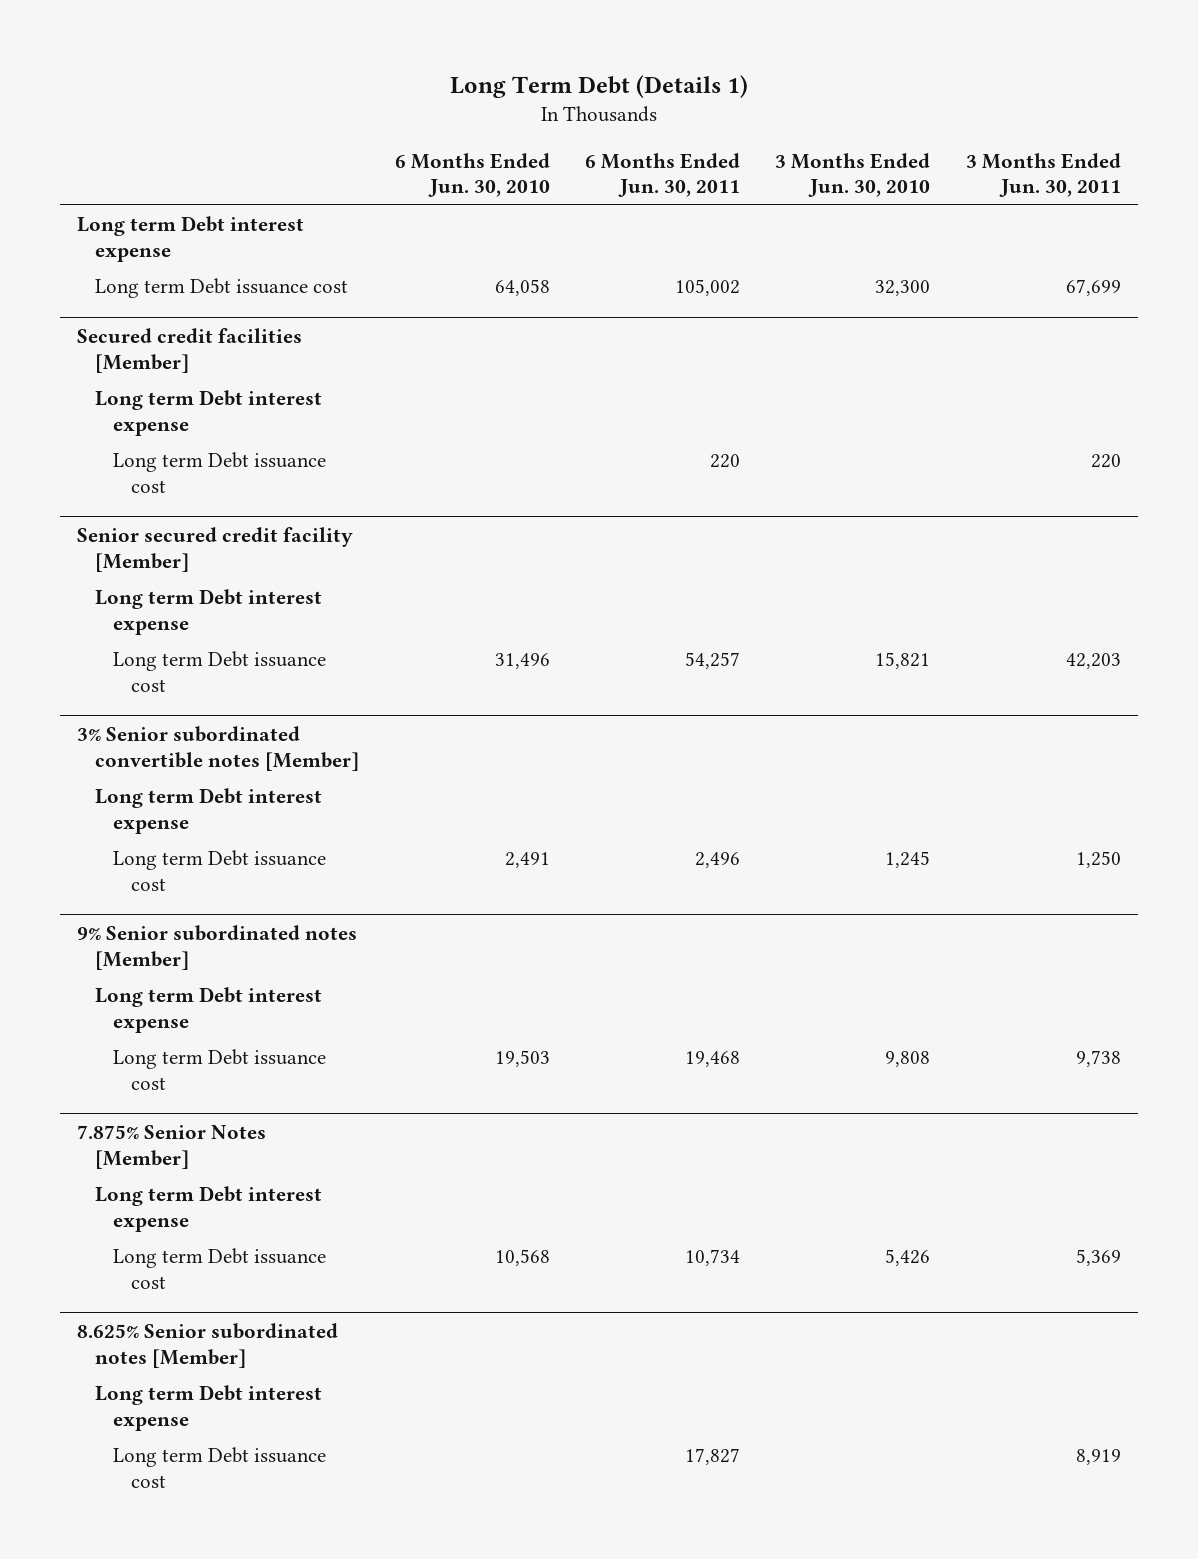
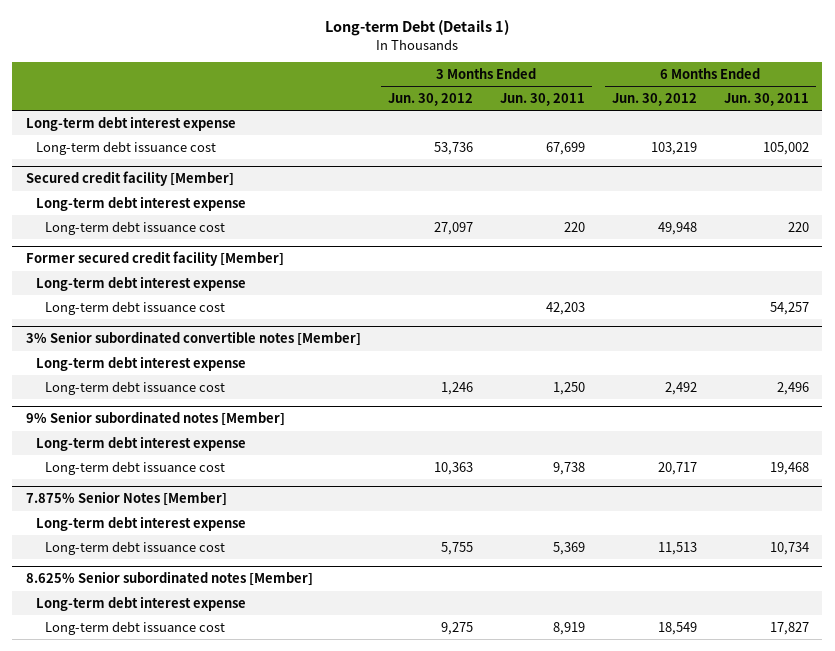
- Long Term Debt (Details 1)
+ Long-term Debt (Details 1)
- | 6 Months Ended Jun. 30, 2010 | 6 Months Ended Jun. 30, 2011 | 3 Months Ended Jun. 30, 2010 | 3 Months Ended Jun. 30, 2011
+ | 3 Months Ended Jun. 30, 2012 | 3 Months Ended Jun. 30, 2011 | 6 Months Ended Jun. 30, 2012 | 6 Months Ended Jun. 30, 2011
- Long term Debt interest expense
- Long term Debt issuance cost | 64,058 | 105,002 | 32,300 | 67,699
- Secured credit facilities [Member]
- Long term Debt interest expense
- Long term Debt issuance cost | | 220 | | 220
- Senior secured credit facility [Member]
- Long term Debt interest expense
- Long term Debt issuance cost | 31,496 | 54,257 | 15,821 | 42,203
+ Long-term debt interest expense
+ Long-term debt issuance cost | 53,736 | 67,699 | 103,219 | 105,002
+ Secured credit facility [Member]
+ Long-term debt interest expense
+ Long-term debt issuance cost | 27,097 | 220 | 49,948 | 220
+ Former secured credit facility [Member]
+ Long-term debt interest expense
+ Long-term debt issuance cost | | 42,203 | | 54,257
@ 3% Senior subordinated convertible notes [Member]
- Long term Debt interest expense
- Long term Debt issuance cost | 2,491 | 2,496 | 1,245 | 1,250
+ Long-term debt interest expense
+ Long-term debt issuance cost | 1,246 | 1,250 | 2,492 | 2,496
@ 9% Senior subordinated notes [Member]
- Long term Debt interest expense
- Long term Debt issuance cost | 19,503 | 19,468 | 9,808 | 9,738
+ Long-term debt interest expense
+ Long-term debt issuance cost | 10,363 | 9,738 | 20,717 | 19,468
@ 7.875% Senior Notes [Member]
- Long term Debt interest expense
- Long term Debt issuance cost | 10,568 | 10,734 | 5,426 | 5,369
+ Long-term debt interest expense
+ Long-term debt issuance cost | 5,755 | 5,369 | 11,513 | 10,734
@ 8.625% Senior subordinated notes [Member]
- Long term Debt interest expense
- Long term Debt issuance cost | | 17,827 | | 8,919
+ Long-term debt interest expense
+ Long-term debt issuance cost | 9,275 | 8,919 | 18,549 | 17,827

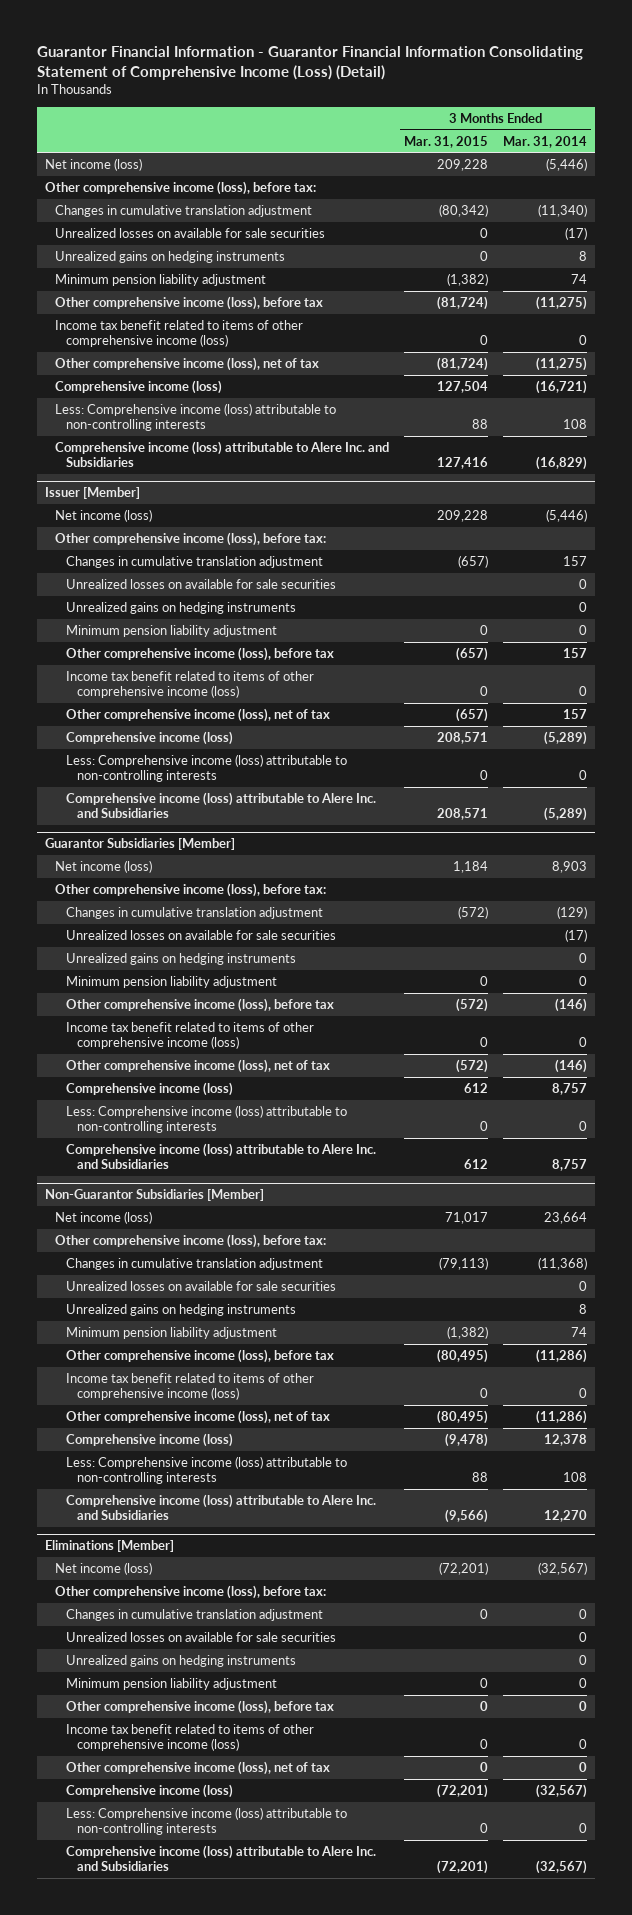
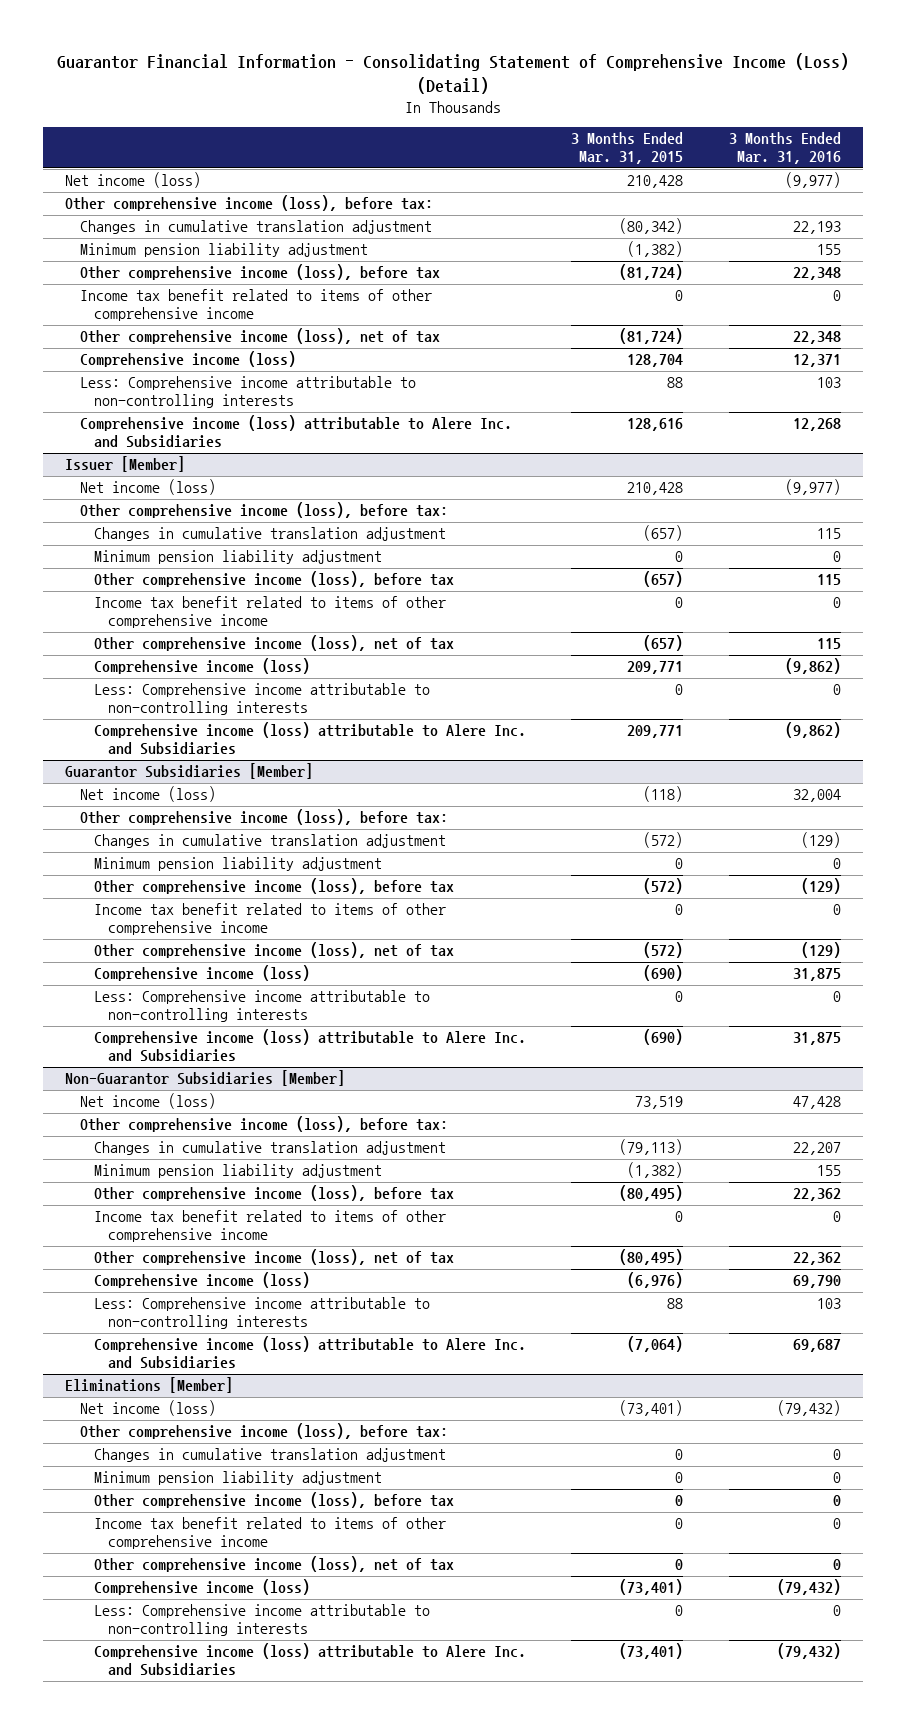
- Guarantor Financial Information - Guarantor Financial Information Consolidating Statement of Comprehensive Income (Loss) (Detail)
+ Guarantor Financial Information - Consolidating Statement of Comprehensive Income (Loss) (Detail)
- | 3 Months Ended Mar. 31, 2015 | 3 Months Ended Mar. 31, 2014
+ | 3 Months Ended Mar. 31, 2015 | 3 Months Ended Mar. 31, 2016
- Net income (loss) | 209,228 | (5,446)
+ Net income (loss) | 210,428 | (9,977)
- Unrealized losses on available for sale securities | 0 | (17)
- Unrealized gains on hedging instruments | 0 | 8
- Income tax benefit related to items of other comprehensive income (loss) | 0 | 0
+ Income tax benefit related to items of other comprehensive income | 0 | 0
- Comprehensive income (loss) | 127,504 | (16,721)
- Less: Comprehensive income (loss) attributable to non-controlling interests | 88 | 108
- Comprehensive income (loss) attributable to Alere Inc. and Subsidiaries | 127,416 | (16,829)
+ Comprehensive income (loss) | 128,704 | 12,371
+ Less: Comprehensive income attributable to non-controlling interests | 88 | 103
+ Comprehensive income (loss) attributable to Alere Inc. and Subsidiaries | 128,616 | 12,268
@ Issuer [Member]
- Net income (loss) | 209,228 | (5,446)
+ Net income (loss) | 210,428 | (9,977)
- Unrealized losses on available for sale securities | | 0
- Unrealized gains on hedging instruments | | 0
- Income tax benefit related to items of other comprehensive income (loss) | 0 | 0
+ Income tax benefit related to items of other comprehensive income | 0 | 0
- Comprehensive income (loss) | 208,571 | (5,289)
- Less: Comprehensive income (loss) attributable to non-controlling interests | 0 | 0
- Comprehensive income (loss) attributable to Alere Inc. and Subsidiaries | 208,571 | (5,289)
+ Comprehensive income (loss) | 209,771 | (9,862)
+ Less: Comprehensive income attributable to non-controlling interests | 0 | 0
+ Comprehensive income (loss) attributable to Alere Inc. and Subsidiaries | 209,771 | (9,862)
@ Guarantor Subsidiaries [Member]
- Net income (loss) | 1,184 | 8,903
+ Net income (loss) | (118) | 32,004
- Unrealized losses on available for sale securities | | (17)
- Unrealized gains on hedging instruments | | 0
- Income tax benefit related to items of other comprehensive income (loss) | 0 | 0
+ Income tax benefit related to items of other comprehensive income | 0 | 0
- Comprehensive income (loss) | 612 | 8,757
- Less: Comprehensive income (loss) attributable to non-controlling interests | 0 | 0
- Comprehensive income (loss) attributable to Alere Inc. and Subsidiaries | 612 | 8,757
+ Comprehensive income (loss) | (690) | 31,875
+ Less: Comprehensive income attributable to non-controlling interests | 0 | 0
+ Comprehensive income (loss) attributable to Alere Inc. and Subsidiaries | (690) | 31,875
@ Non-Guarantor Subsidiaries [Member]
- Net income (loss) | 71,017 | 23,664
+ Net income (loss) | 73,519 | 47,428
- Unrealized losses on available for sale securities | | 0
- Unrealized gains on hedging instruments | | 8
- Income tax benefit related to items of other comprehensive income (loss) | 0 | 0
+ Income tax benefit related to items of other comprehensive income | 0 | 0
- Comprehensive income (loss) | (9,478) | 12,378
- Less: Comprehensive income (loss) attributable to non-controlling interests | 88 | 108
- Comprehensive income (loss) attributable to Alere Inc. and Subsidiaries | (9,566) | 12,270
+ Comprehensive income (loss) | (6,976) | 69,790
+ Less: Comprehensive income attributable to non-controlling interests | 88 | 103
+ Comprehensive income (loss) attributable to Alere Inc. and Subsidiaries | (7,064) | 69,687
@ Eliminations [Member]
- Net income (loss) | (72,201) | (32,567)
+ Net income (loss) | (73,401) | (79,432)
- Unrealized losses on available for sale securities | | 0
- Unrealized gains on hedging instruments | | 0
- Income tax benefit related to items of other comprehensive income (loss) | 0 | 0
+ Income tax benefit related to items of other comprehensive income | 0 | 0
- Comprehensive income (loss) | (72,201) | (32,567)
- Less: Comprehensive income (loss) attributable to non-controlling interests | 0 | 0
- Comprehensive income (loss) attributable to Alere Inc. and Subsidiaries | (72,201) | (32,567)
+ Comprehensive income (loss) | (73,401) | (79,432)
+ Less: Comprehensive income attributable to non-controlling interests | 0 | 0
+ Comprehensive income (loss) attributable to Alere Inc. and Subsidiaries | (73,401) | (79,432)

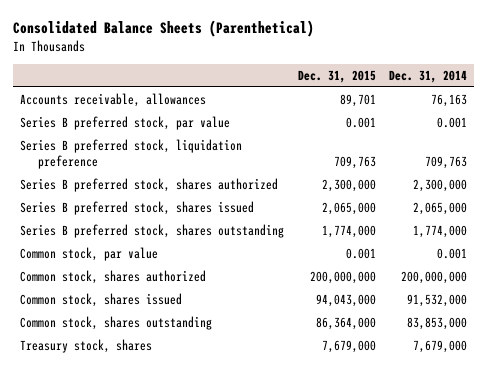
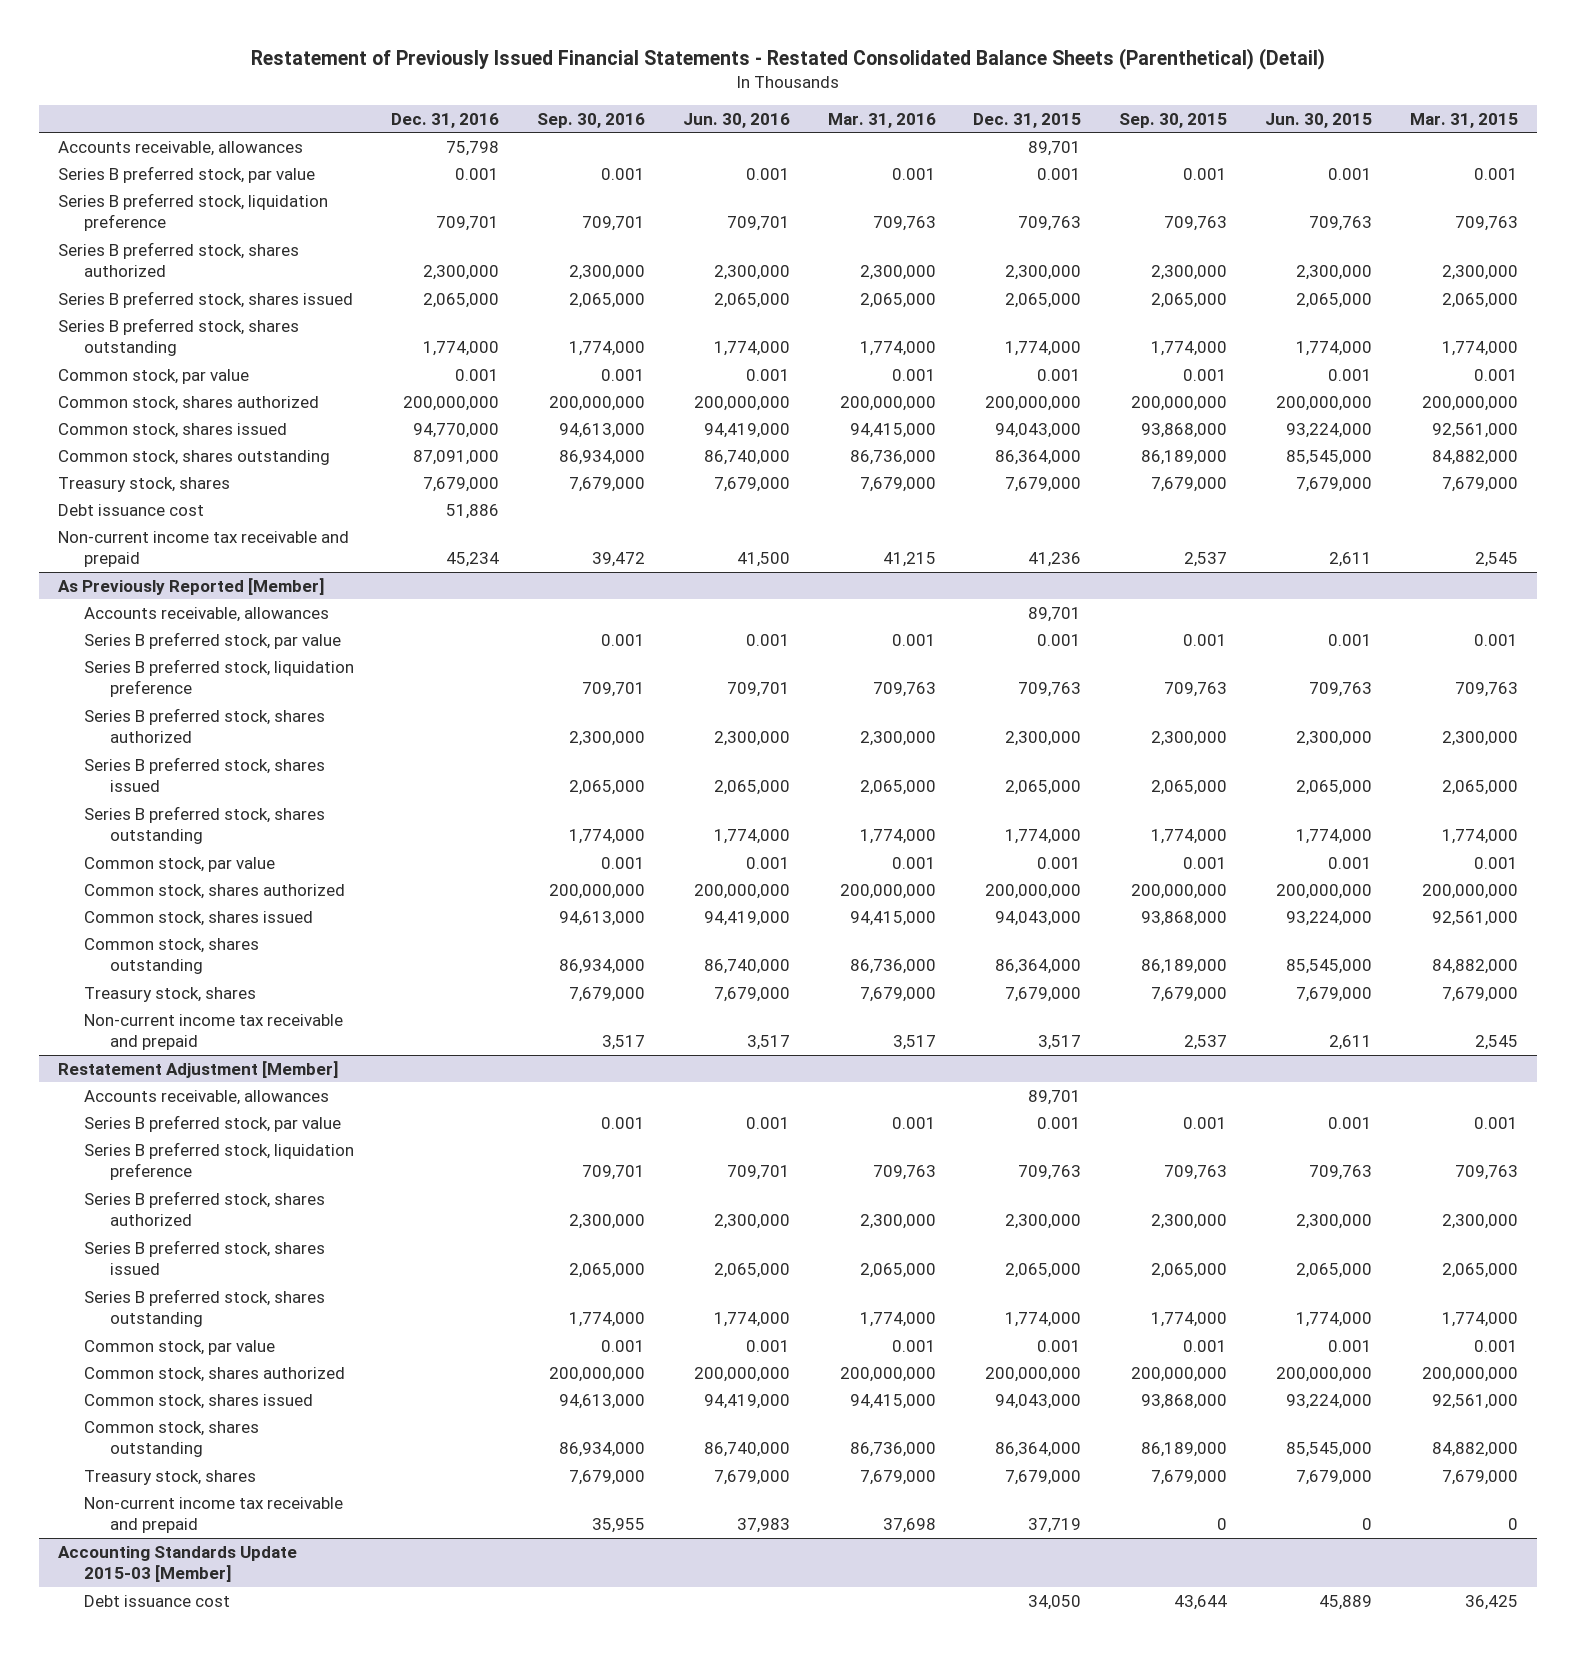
- Consolidated Balance Sheets (Parenthetical)
+ Restatement of Previously Issued Financial Statements - Restated Consolidated Balance Sheets (Parenthetical) (Detail)
- | Dec. 31, 2015 | Dec. 31, 2014
+ | Dec. 31, 2016 | Sep. 30, 2016 | Jun. 30, 2016 | Mar. 31, 2016 | Dec. 31, 2015 | Sep. 30, 2015 | Jun. 30, 2015 | Mar. 31, 2015
+ Debt issuance cost | 51,886 | | | | | | |
+ Non-current income tax receivable and prepaid | 45,234 | 39,472 | 41,500 | 41,215 | 41,236 | 2,537 | 2,611 | 2,545
+ As Previously Reported [Member]
+ Accounts receivable, allowances | | | | | 89,701 | | |
+ Series B preferred stock, par value | | 0.001 | 0.001 | 0.001 | 0.001 | 0.001 | 0.001 | 0.001
+ Series B preferred stock, liquidation preference | | 709,701 | 709,701 | 709,763 | 709,763 | 709,763 | 709,763 | 709,763
+ Series B preferred stock, shares authorized | | 2,300,000 | 2,300,000 | 2,300,000 | 2,300,000 | 2,300,000 | 2,300,000 | 2,300,000
+ Series B preferred stock, shares issued | | 2,065,000 | 2,065,000 | 2,065,000 | 2,065,000 | 2,065,000 | 2,065,000 | 2,065,000
+ Series B preferred stock, shares outstanding | | 1,774,000 | 1,774,000 | 1,774,000 | 1,774,000 | 1,774,000 | 1,774,000 | 1,774,000
+ Common stock, par value | | 0.001 | 0.001 | 0.001 | 0.001 | 0.001 | 0.001 | 0.001
+ Common stock, shares authorized | | 200,000,000 | 200,000,000 | 200,000,000 | 200,000,000 | 200,000,000 | 200,000,000 | 200,000,000
+ Common stock, shares issued | | 94,613,000 | 94,419,000 | 94,415,000 | 94,043,000 | 93,868,000 | 93,224,000 | 92,561,000
+ Common stock, shares outstanding | | 86,934,000 | 86,740,000 | 86,736,000 | 86,364,000 | 86,189,000 | 85,545,000 | 84,882,000
+ Treasury stock, shares | | 7,679,000 | 7,679,000 | 7,679,000 | 7,679,000 | 7,679,000 | 7,679,000 | 7,679,000
+ Non-current income tax receivable and prepaid | | 3,517 | 3,517 | 3,517 | 3,517 | 2,537 | 2,611 | 2,545
+ Restatement Adjustment [Member]
+ Accounts receivable, allowances | | | | | 89,701 | | |
+ Series B preferred stock, par value | | 0.001 | 0.001 | 0.001 | 0.001 | 0.001 | 0.001 | 0.001
+ Series B preferred stock, liquidation preference | | 709,701 | 709,701 | 709,763 | 709,763 | 709,763 | 709,763 | 709,763
+ Series B preferred stock, shares authorized | | 2,300,000 | 2,300,000 | 2,300,000 | 2,300,000 | 2,300,000 | 2,300,000 | 2,300,000
+ Series B preferred stock, shares issued | | 2,065,000 | 2,065,000 | 2,065,000 | 2,065,000 | 2,065,000 | 2,065,000 | 2,065,000
+ Series B preferred stock, shares outstanding | | 1,774,000 | 1,774,000 | 1,774,000 | 1,774,000 | 1,774,000 | 1,774,000 | 1,774,000
+ Common stock, par value | | 0.001 | 0.001 | 0.001 | 0.001 | 0.001 | 0.001 | 0.001
+ Common stock, shares authorized | | 200,000,000 | 200,000,000 | 200,000,000 | 200,000,000 | 200,000,000 | 200,000,000 | 200,000,000
+ Common stock, shares issued | | 94,613,000 | 94,419,000 | 94,415,000 | 94,043,000 | 93,868,000 | 93,224,000 | 92,561,000
+ Common stock, shares outstanding | | 86,934,000 | 86,740,000 | 86,736,000 | 86,364,000 | 86,189,000 | 85,545,000 | 84,882,000
+ Treasury stock, shares | | 7,679,000 | 7,679,000 | 7,679,000 | 7,679,000 | 7,679,000 | 7,679,000 | 7,679,000
+ Non-current income tax receivable and prepaid | | 35,955 | 37,983 | 37,698 | 37,719 | 0 | 0 | 0
+ Accounting Standards Update 2015-03 [Member]
+ Debt issuance cost | | | | | 34,050 | 43,644 | 45,889 | 36,425

